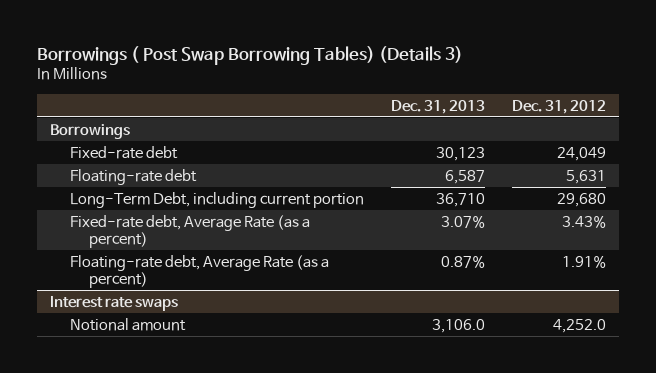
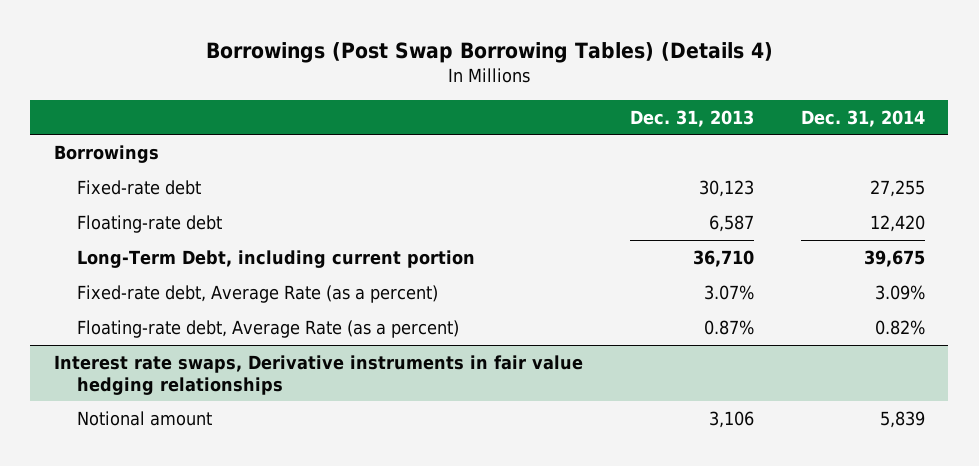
- Borrowings ( Post Swap Borrowing Tables) (Details 3)
+ Borrowings (Post Swap Borrowing Tables) (Details 4)
- | Dec. 31, 2013 | Dec. 31, 2012
+ | Dec. 31, 2013 | Dec. 31, 2014
- Interest rate swaps
- Notional amount | 3,106.0 | 4,252.0
+ Interest rate swaps, Derivative instruments in fair value hedging relationships
+ Notional amount | 3,106 | 5,839

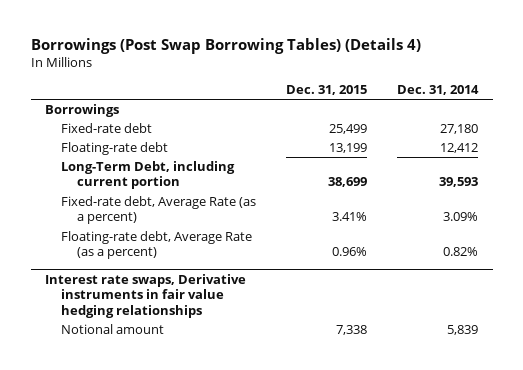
- | Dec. 31, 2013 | Dec. 31, 2014
+ | Dec. 31, 2015 | Dec. 31, 2014
- Fixed-rate debt | 30,123 | 27,255
- Floating-rate debt | 6,587 | 12,420
- Long-Term Debt, including current portion | 36,710 | 39,675
+ Fixed-rate debt | 25,499 | 27,180
+ Floating-rate debt | 13,199 | 12,412
+ Long-Term Debt, including current portion | 38,699 | 39,593

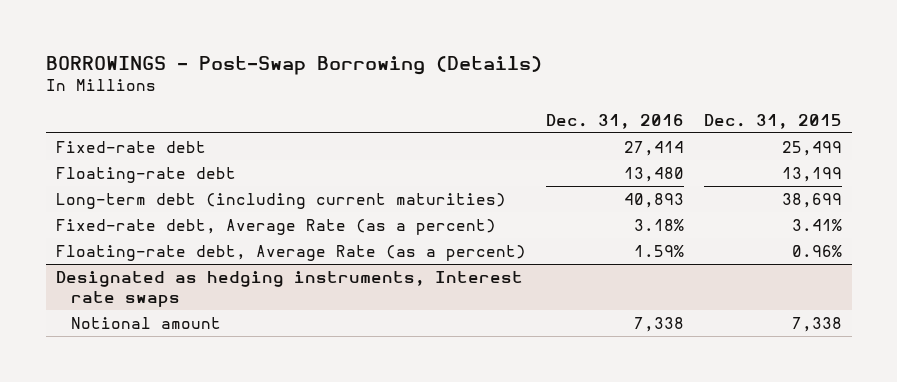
- Borrowings (Post Swap Borrowing Tables) (Details 4)
+ BORROWINGS - Post-Swap Borrowing (Details)
- | Dec. 31, 2015 | Dec. 31, 2014
+ | Dec. 31, 2016 | Dec. 31, 2015
- Borrowings
- Long-Term Debt, including current portion | 38,699 | 39,593
+ Long-term debt (including current maturities) | 40,893 | 38,699
- Interest rate swaps, Derivative instruments in fair value hedging relationships
+ Designated as hedging instruments, Interest rate swaps

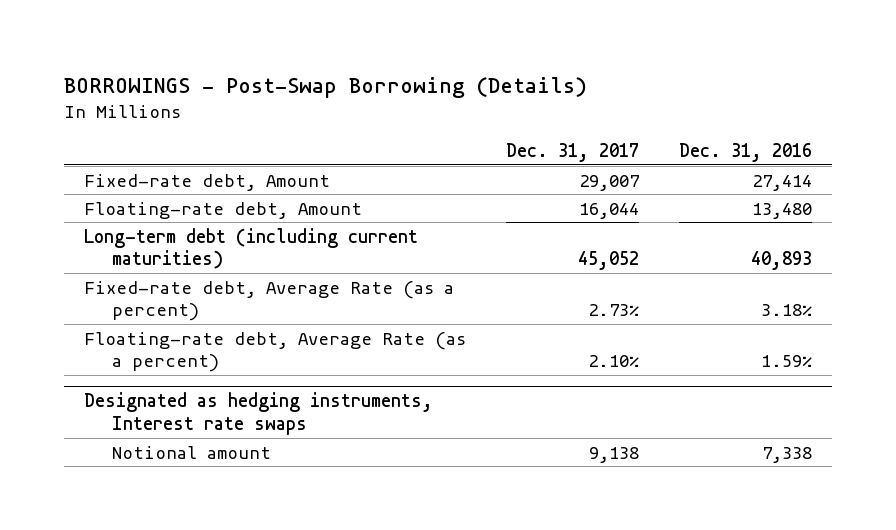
- | Dec. 31, 2016 | Dec. 31, 2015
+ | Dec. 31, 2017 | Dec. 31, 2016
- Fixed-rate debt | 27,414 | 25,499
- Floating-rate debt | 13,480 | 13,199
+ Fixed-rate debt, Amount | 29,007 | 27,414
+ Floating-rate debt, Amount | 16,044 | 13,480

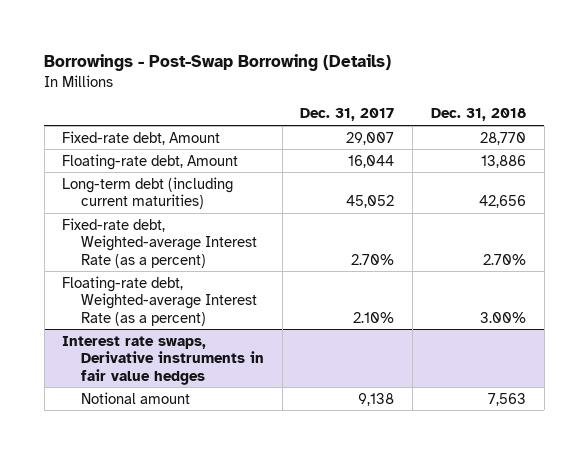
- BORROWINGS - Post-Swap Borrowing (Details)
+ Borrowings - Post-Swap Borrowing (Details)
- | Dec. 31, 2017 | Dec. 31, 2016
+ | Dec. 31, 2017 | Dec. 31, 2018
- Fixed-rate debt, Average Rate (as a percent) | 2.73% | 3.18%
- Floating-rate debt, Average Rate (as a percent) | 2.10% | 1.59%
- Designated as hedging instruments, Interest rate swaps
+ Fixed-rate debt, Weighted-average Interest Rate (as a percent) | 2.70% | 2.70%
+ Floating-rate debt, Weighted-average Interest Rate (as a percent) | 2.10% | 3.00%
+ Interest rate swaps, Derivative instruments in fair value hedges

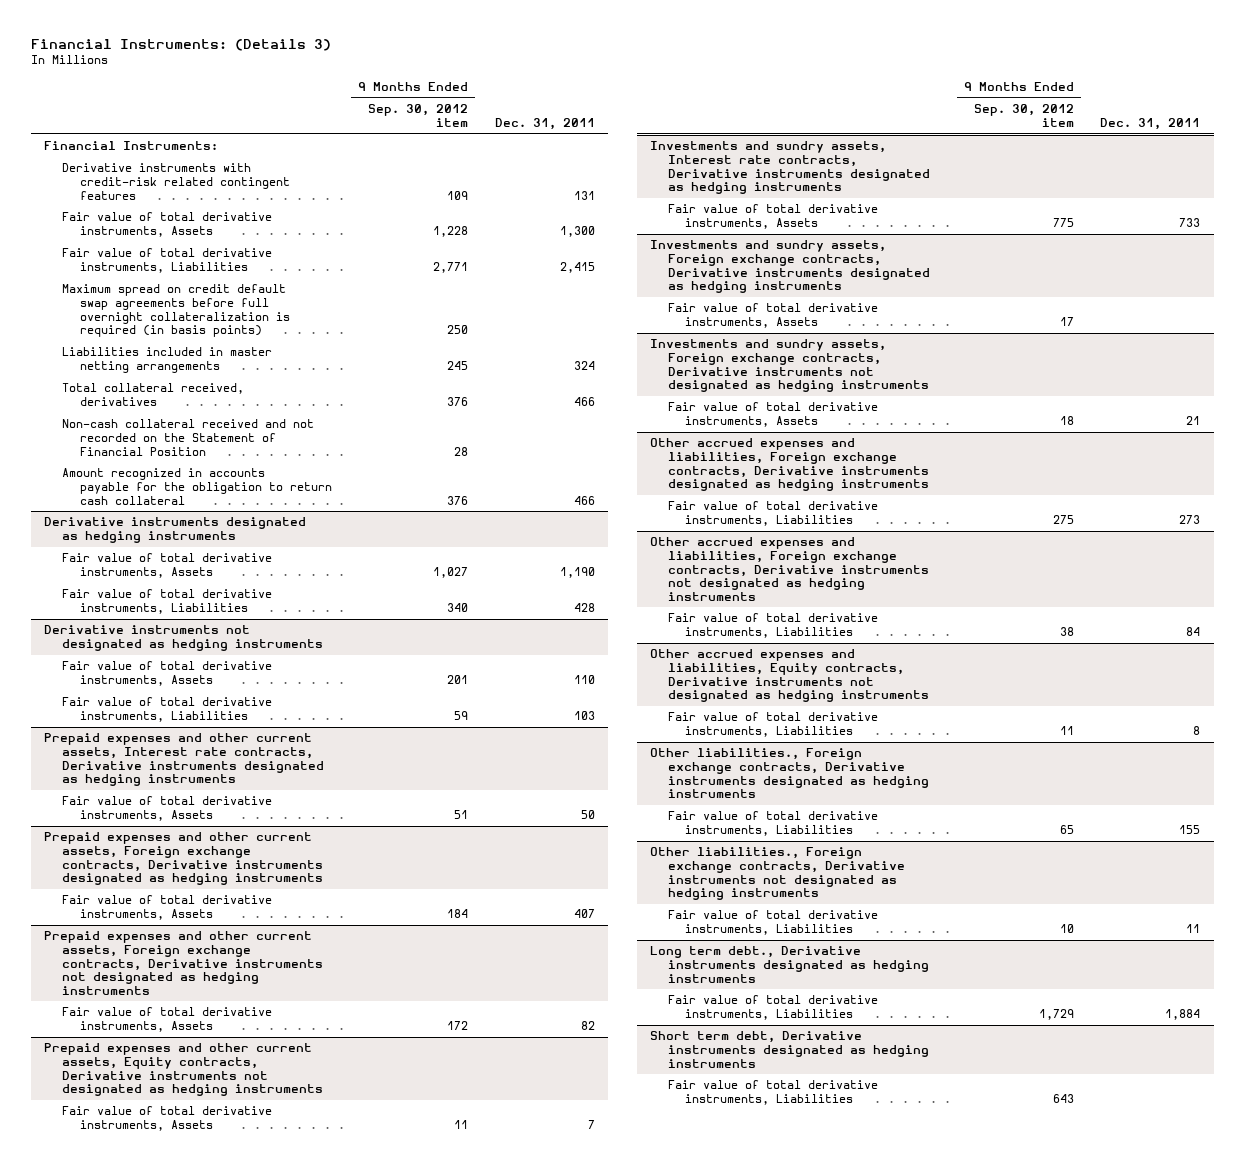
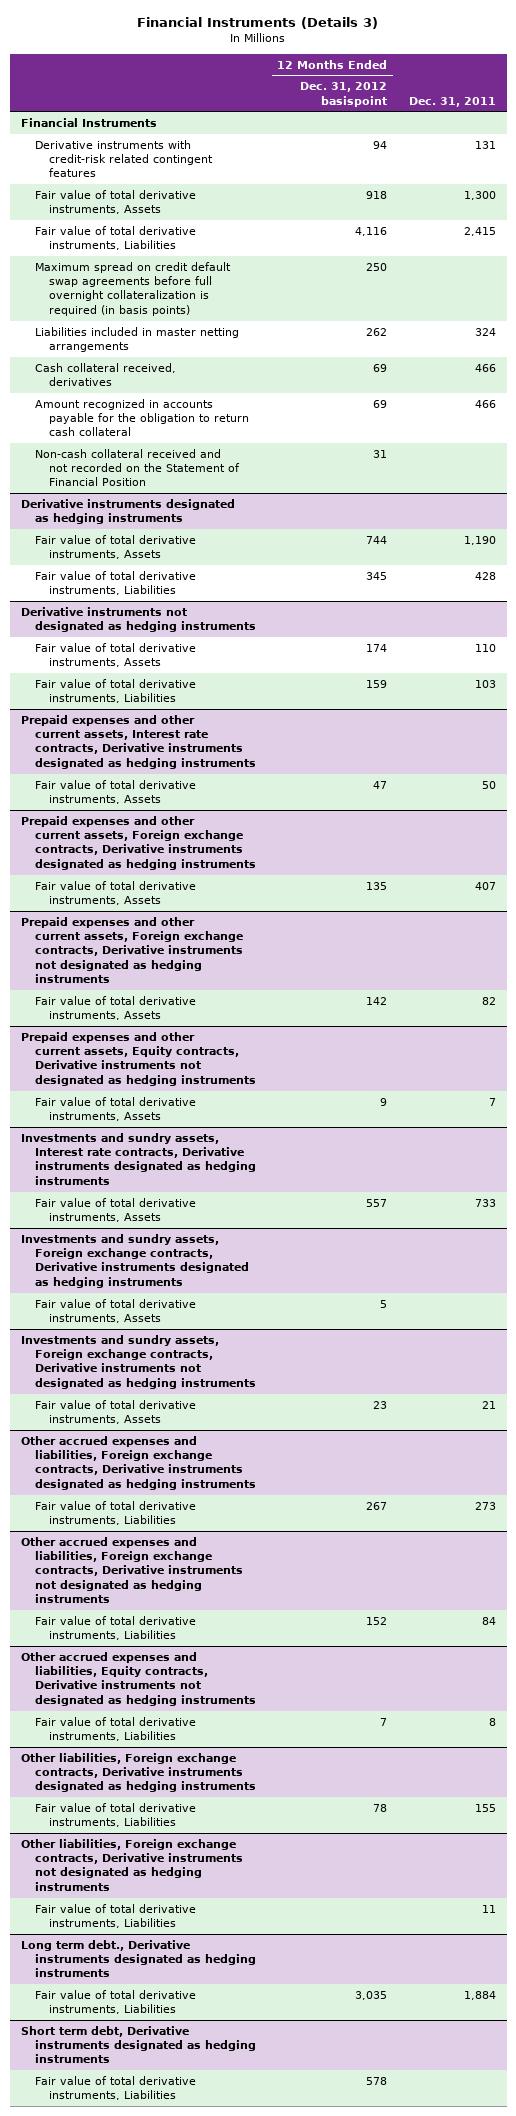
- Financial Instruments: (Details 3)
+ Financial Instruments (Details 3)
- | 9 Months Ended Sep. 30, 2012 item | Dec. 31, 2011
+ | 12 Months Ended Dec. 31, 2012 basispoint | Dec. 31, 2011
- Financial Instruments:
+ Financial Instruments
- Total collateral received, derivatives | 376 | 466
+ Cash collateral received, derivatives | 69 | 466
moved down: Non-cash collateral received and not recorded on the Statement of Financial Position | 31 |
- Other liabilities., Foreign exchange contracts, Derivative instruments designated as hedging instruments
+ Other liabilities, Foreign exchange contracts, Derivative instruments designated as hedging instruments
- Other liabilities., Foreign exchange contracts, Derivative instruments not designated as hedging instruments
+ Other liabilities, Foreign exchange contracts, Derivative instruments not designated as hedging instruments

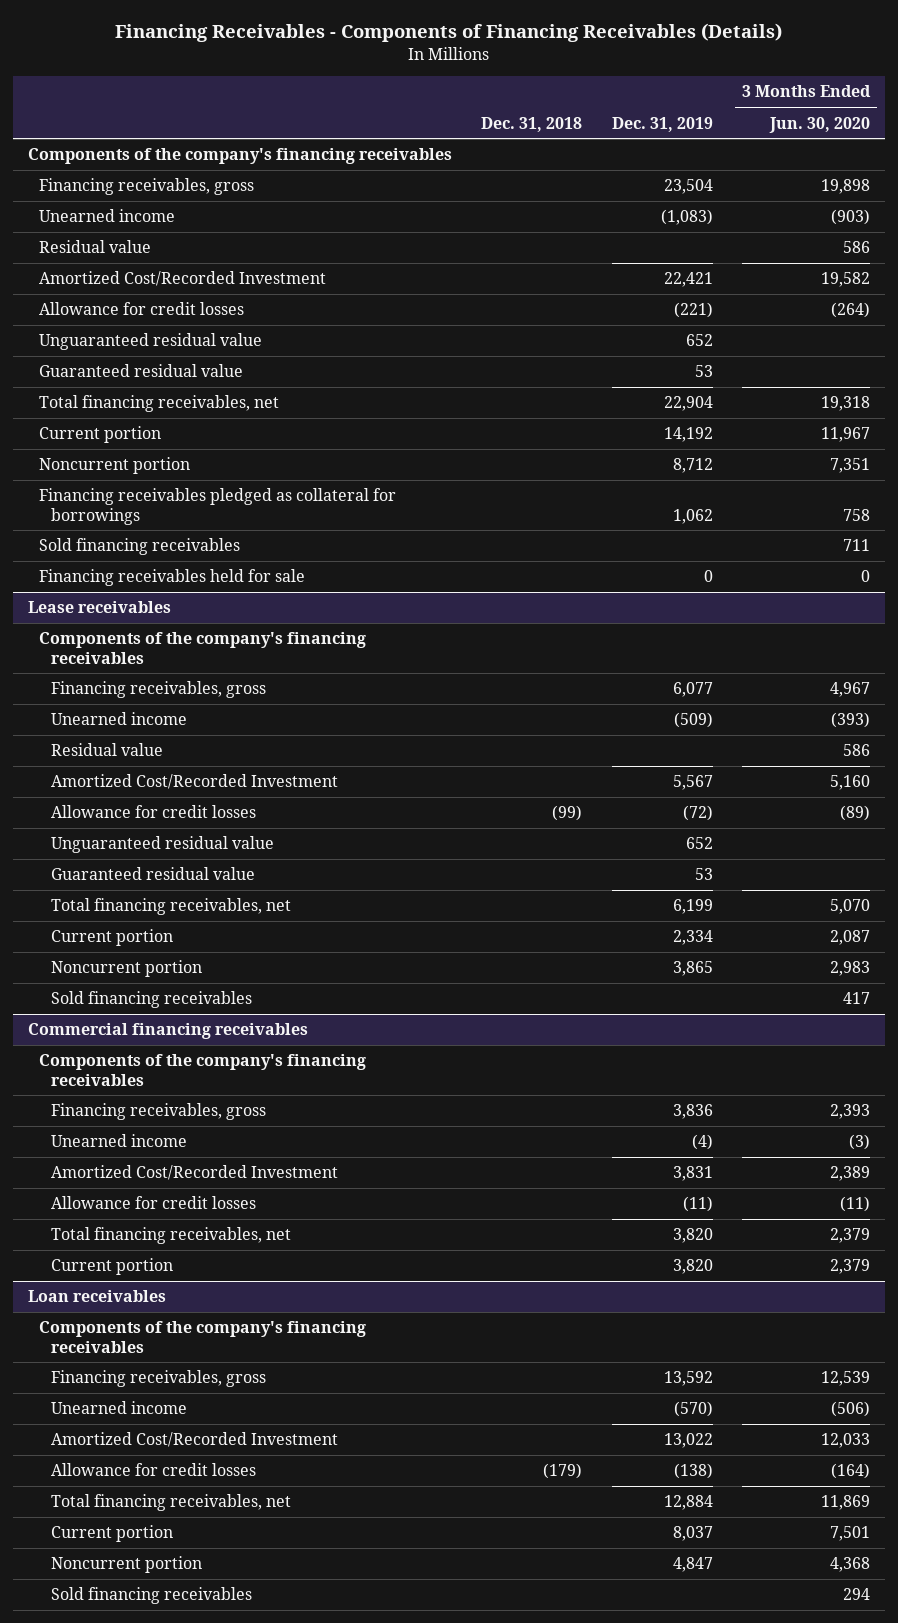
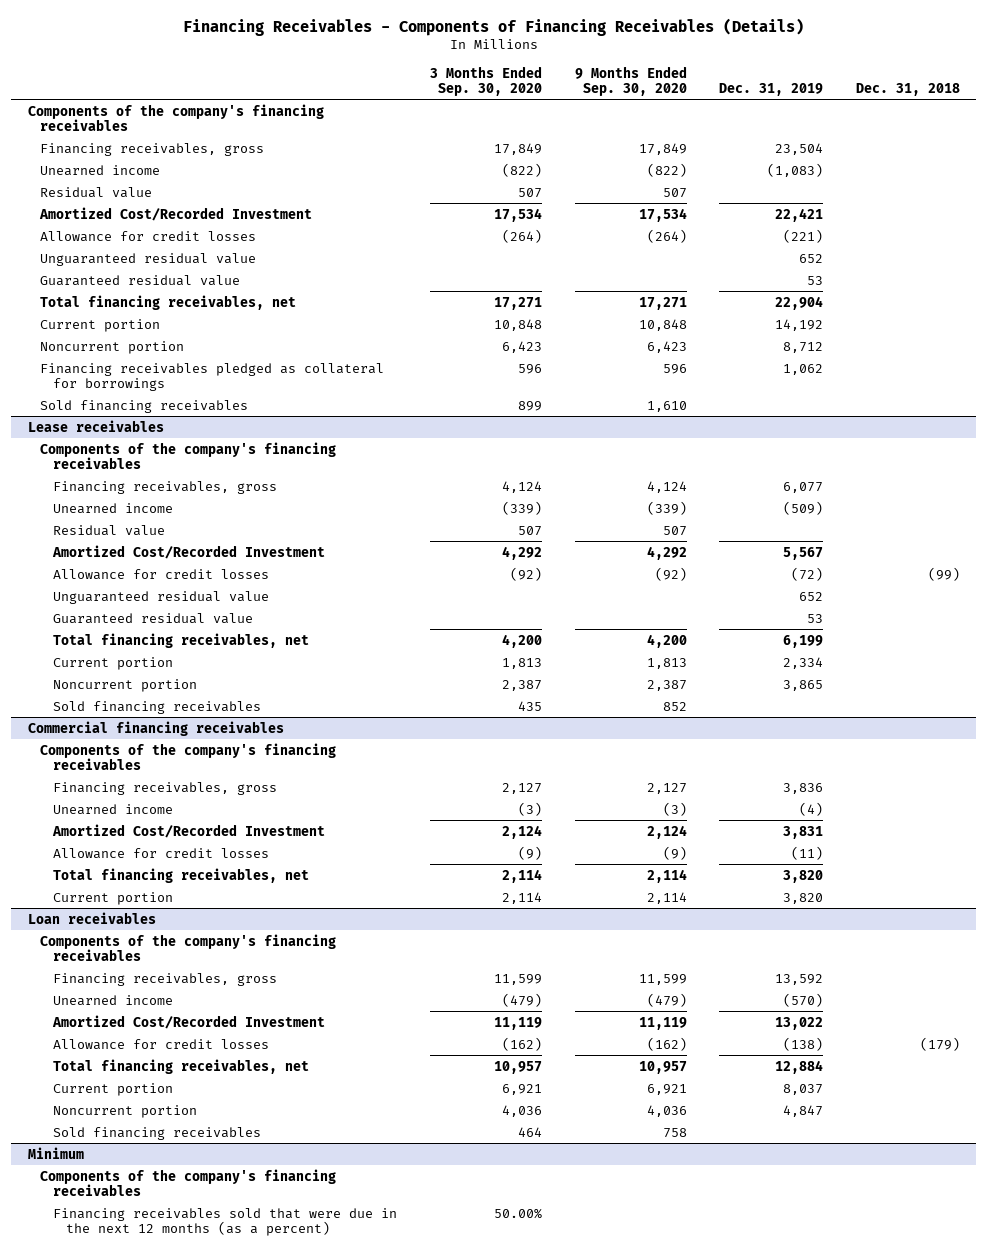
- | Dec. 31, 2018 | Dec. 31, 2019 | 3 Months Ended Jun. 30, 2020
+ | 3 Months Ended Sep. 30, 2020 | 9 Months Ended Sep. 30, 2020 | Dec. 31, 2019 | Dec. 31, 2018
- Financing receivables held for sale | | 0 | 0
+ Minimum
+ Components of the company's financing receivables
+ Financing receivables sold that were due in the next 12 months (as a percent) | 50.00% | | |

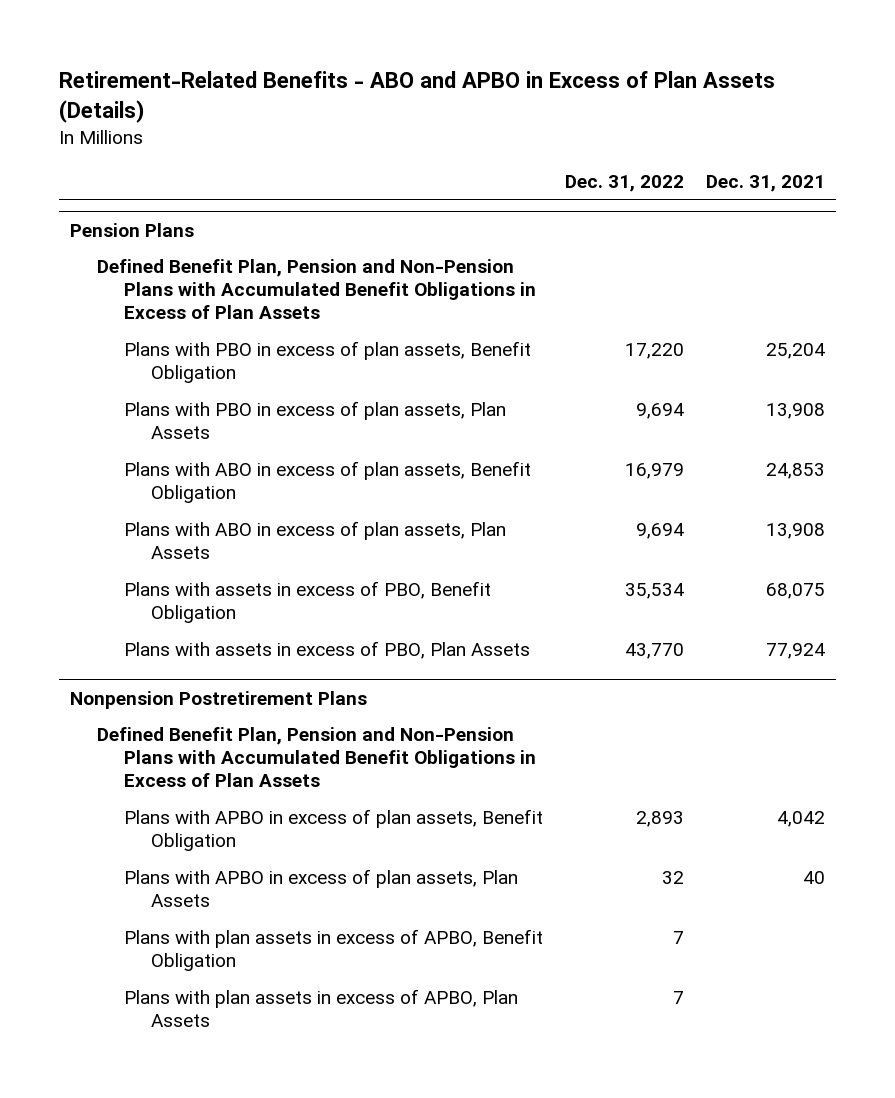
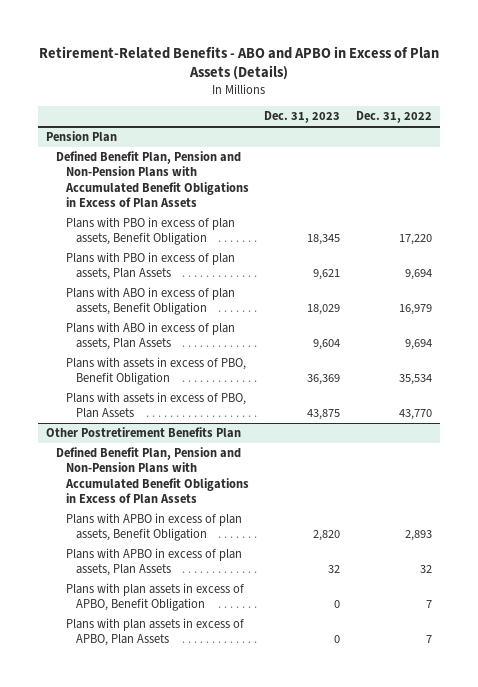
- | Dec. 31, 2022 | Dec. 31, 2021
+ | Dec. 31, 2023 | Dec. 31, 2022
- Pension Plans
+ Pension Plan
- Nonpension Postretirement Plans
+ Other Postretirement Benefits Plan

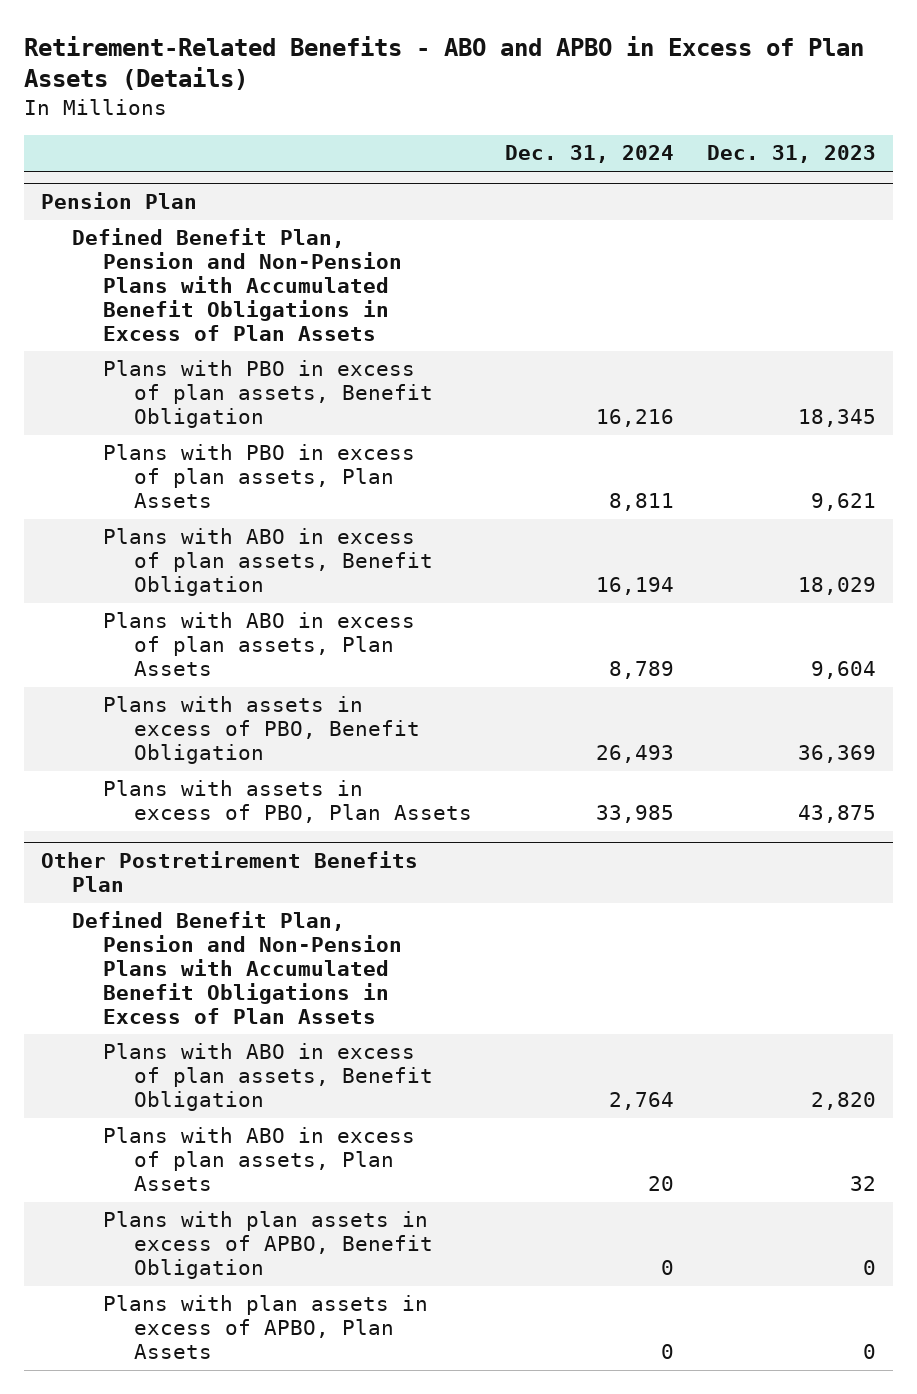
- | Dec. 31, 2023 | Dec. 31, 2022
+ | Dec. 31, 2024 | Dec. 31, 2023
@ Other Postretirement Benefits Plan
- Plans with APBO in excess of plan assets, Benefit Obligation | 2,820 | 2,893
- Plans with APBO in excess of plan assets, Plan Assets | 32 | 32
+ Plans with ABO in excess of plan assets, Benefit Obligation | 2,764 | 2,820
+ Plans with ABO in excess of plan assets, Plan Assets | 20 | 32

